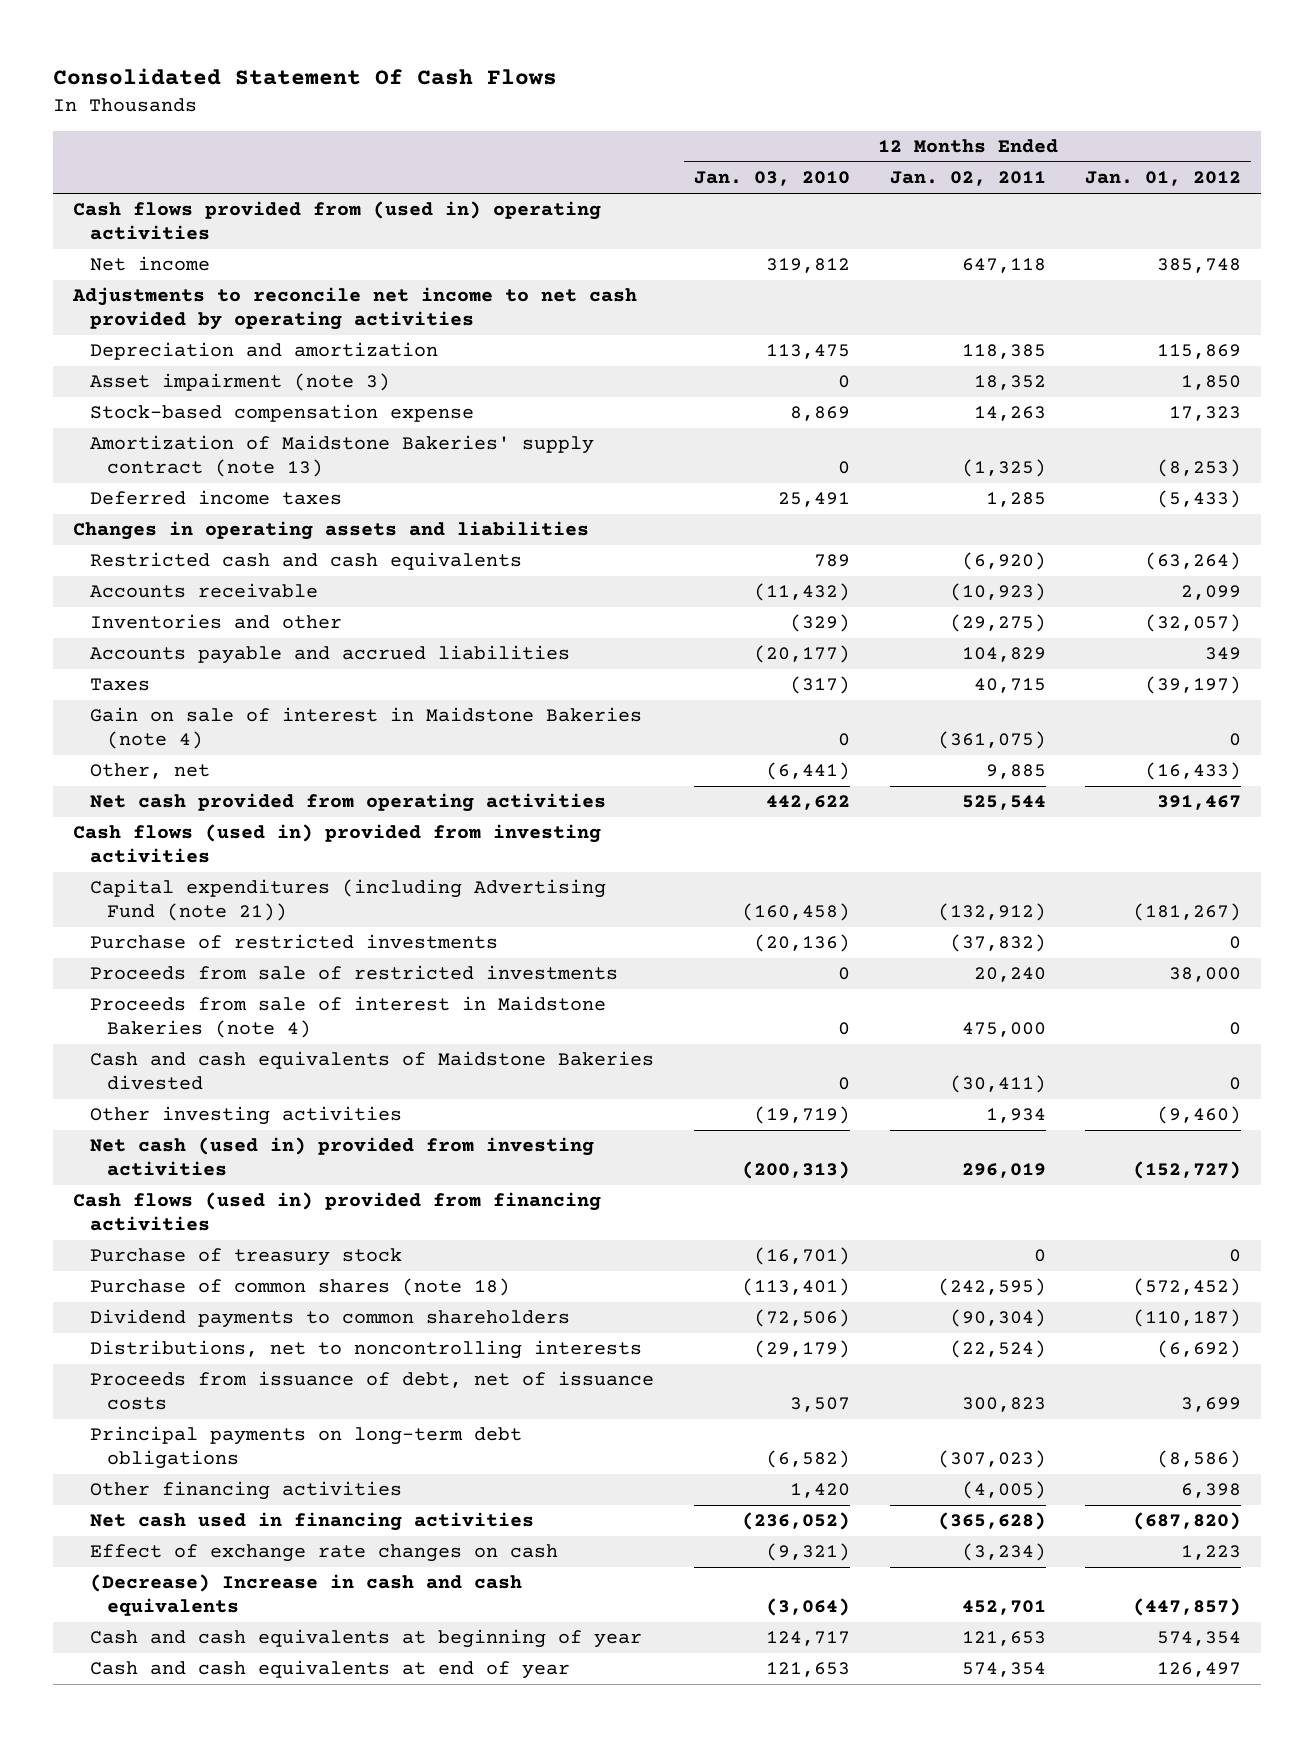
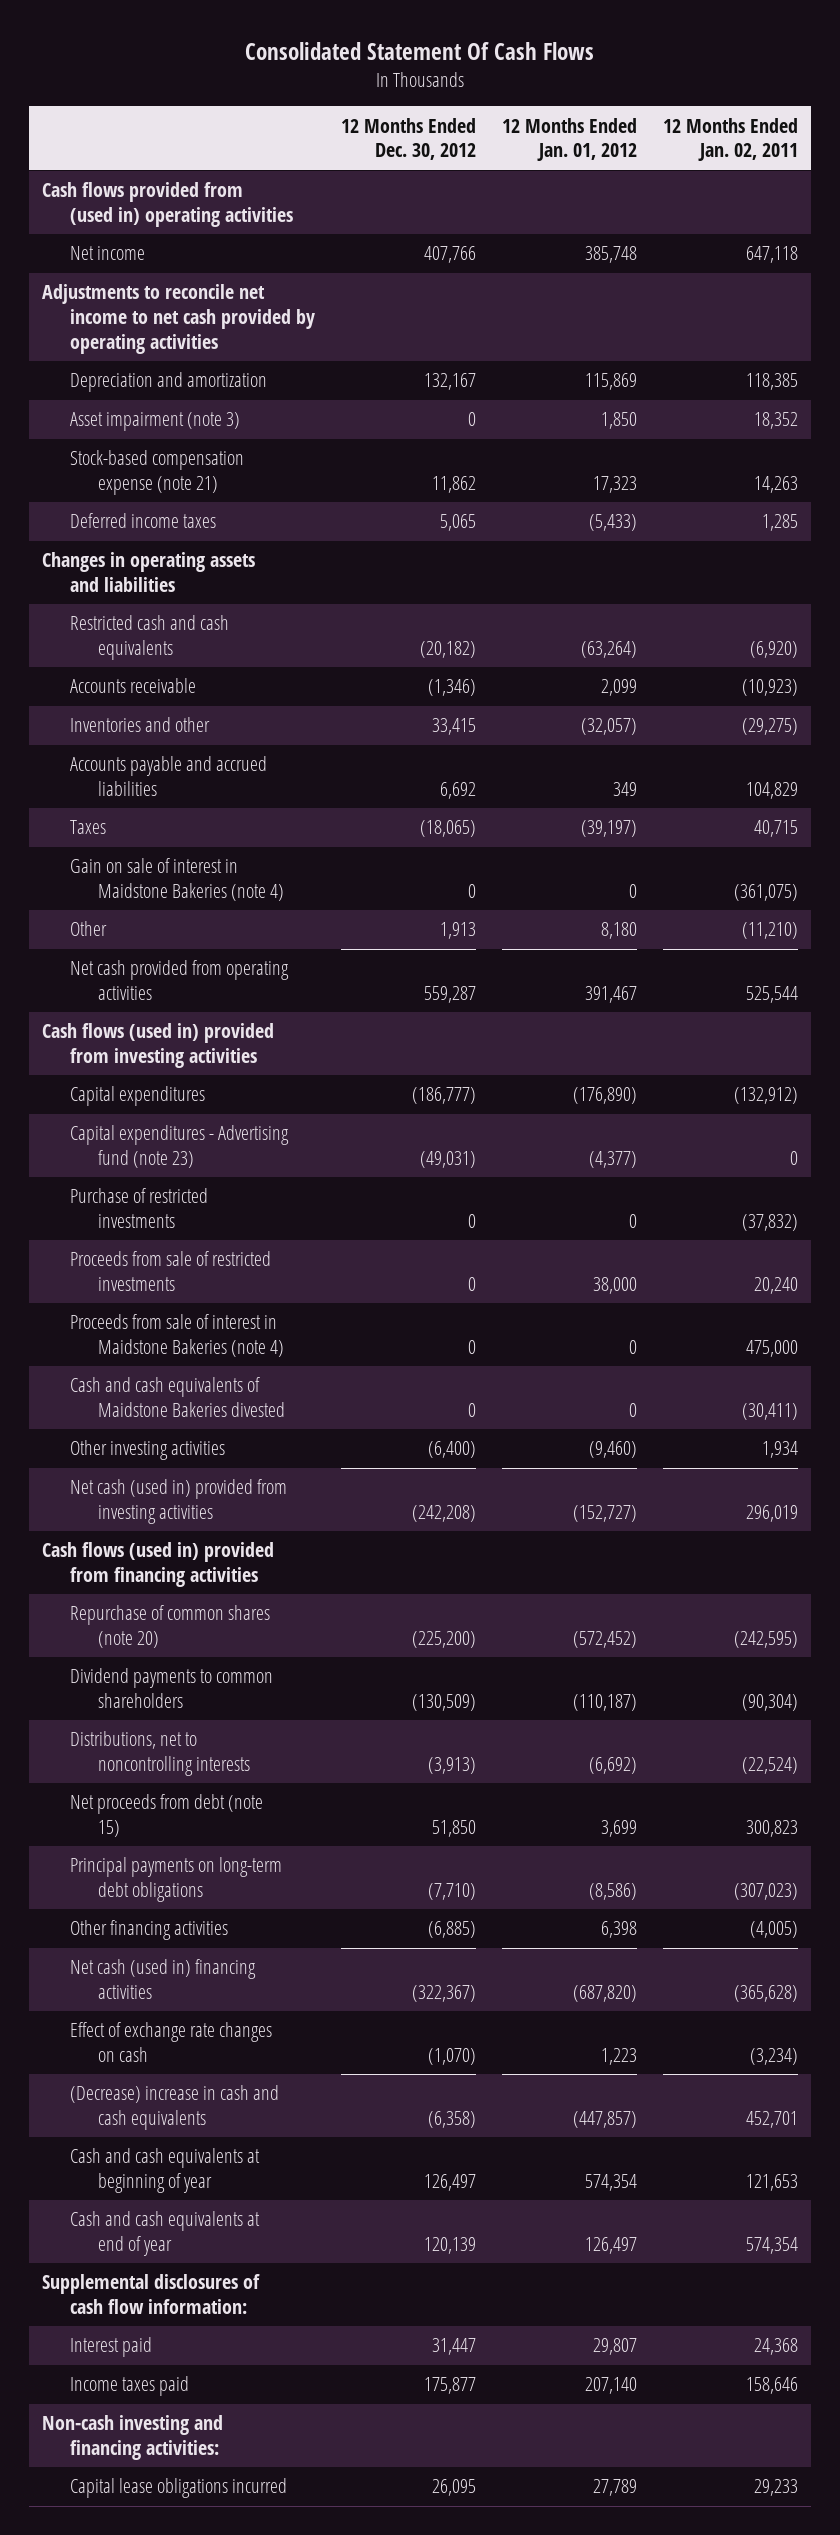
- | 12 Months Ended Jan. 03, 2010 | 12 Months Ended Jan. 02, 2011 | 12 Months Ended Jan. 01, 2012
+ | 12 Months Ended Dec. 30, 2012 | 12 Months Ended Jan. 01, 2012 | 12 Months Ended Jan. 02, 2011
- Stock-based compensation expense | 8,869 | 14,263 | 17,323
- Amortization of Maidstone Bakeries' supply contract (note 13) | 0 | (1,325) | (8,253)
+ Stock-based compensation expense (note 21) | 11,862 | 17,323 | 14,263
- Other, net | (6,441) | 9,885 | (16,433)
+ Other | 1,913 | 8,180 | (11,210)
- Capital expenditures (including Advertising Fund (note 21)) | (160,458) | (132,912) | (181,267)
+ Capital expenditures | (186,777) | (176,890) | (132,912)
+ Capital expenditures - Advertising fund (note 23) | (49,031) | (4,377) | 0
- Purchase of treasury stock | (16,701) | 0 | 0
- Purchase of common shares (note 18) | (113,401) | (242,595) | (572,452)
+ Repurchase of common shares (note 20) | (225,200) | (572,452) | (242,595)
- Proceeds from issuance of debt, net of issuance costs | 3,507 | 300,823 | 3,699
+ Net proceeds from debt (note 15) | 51,850 | 3,699 | 300,823
- Net cash used in financing activities | (236,052) | (365,628) | (687,820)
+ Net cash (used in) financing activities | (322,367) | (687,820) | (365,628)
- (Decrease) Increase in cash and cash equivalents | (3,064) | 452,701 | (447,857)
+ (Decrease) increase in cash and cash equivalents | (6,358) | (447,857) | 452,701
+ Supplemental disclosures of cash flow information:
+ Interest paid | 31,447 | 29,807 | 24,368
+ Income taxes paid | 175,877 | 207,140 | 158,646
+ Non-cash investing and financing activities:
+ Capital lease obligations incurred | 26,095 | 27,789 | 29,233

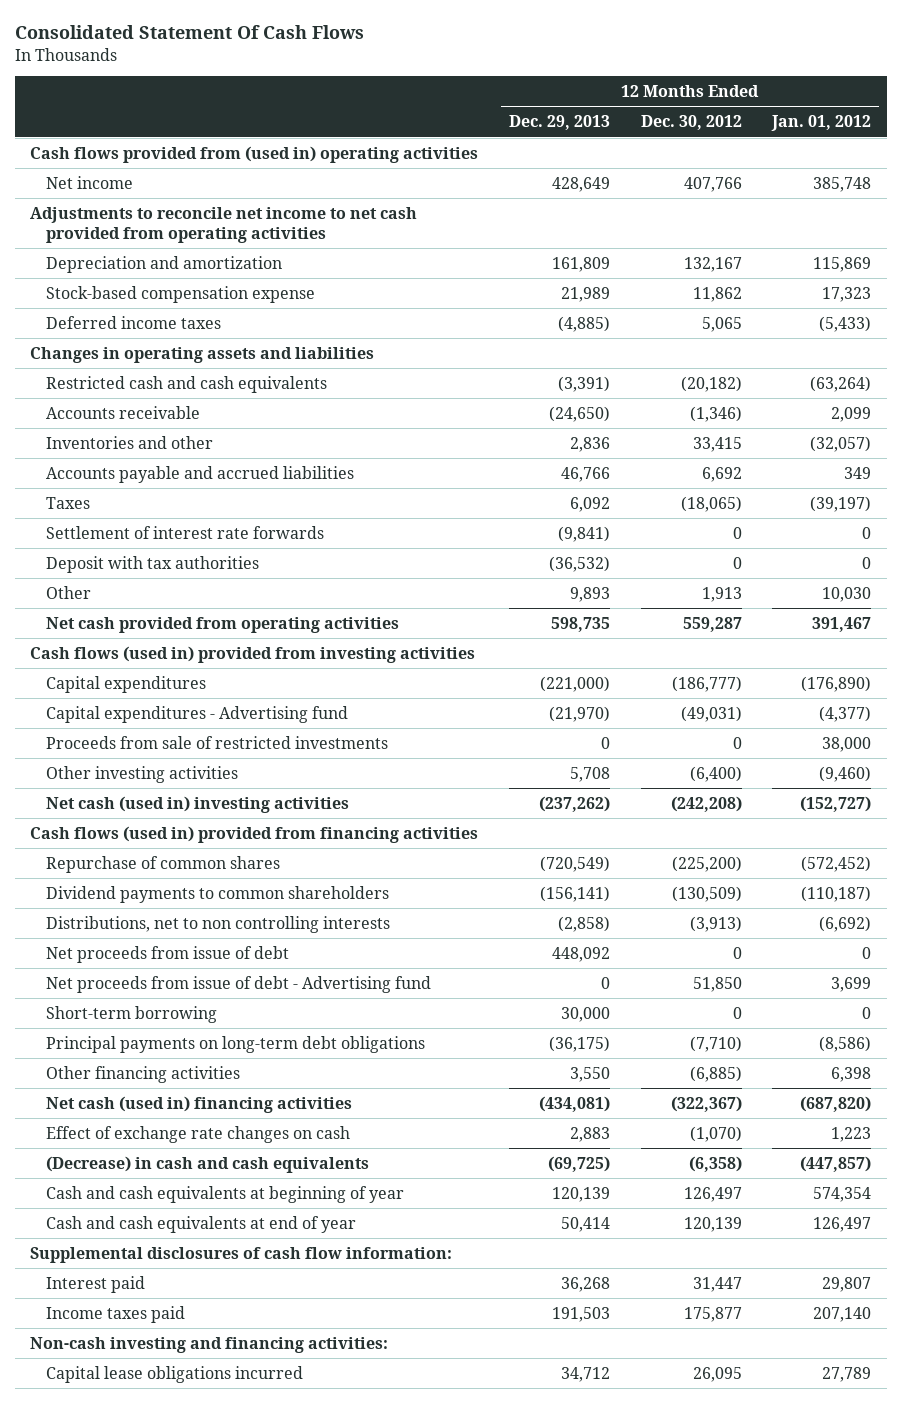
- | 12 Months Ended Dec. 30, 2012 | 12 Months Ended Jan. 01, 2012 | 12 Months Ended Jan. 02, 2011
+ | 12 Months Ended Dec. 29, 2013 | 12 Months Ended Dec. 30, 2012 | 12 Months Ended Jan. 01, 2012
- Adjustments to reconcile net income to net cash provided by operating activities
+ Adjustments to reconcile net income to net cash provided from operating activities
- Asset impairment (note 3) | 0 | 1,850 | 18,352
- Stock-based compensation expense (note 21) | 11,862 | 17,323 | 14,263
+ Stock-based compensation expense | 21,989 | 11,862 | 17,323
- Gain on sale of interest in Maidstone Bakeries (note 4) | 0 | 0 | (361,075)
- Other | 1,913 | 8,180 | (11,210)
+ Settlement of interest rate forwards | (9,841) | 0 | 0
+ Deposit with tax authorities | (36,532) | 0 | 0
+ Other | 9,893 | 1,913 | 10,030
- Capital expenditures - Advertising fund (note 23) | (49,031) | (4,377) | 0
- Purchase of restricted investments | 0 | 0 | (37,832)
+ Capital expenditures - Advertising fund | (21,970) | (49,031) | (4,377)
- Proceeds from sale of interest in Maidstone Bakeries (note 4) | 0 | 0 | 475,000
- Cash and cash equivalents of Maidstone Bakeries divested | 0 | 0 | (30,411)
- Net cash (used in) provided from investing activities | (242,208) | (152,727) | 296,019
+ Net cash (used in) investing activities | (237,262) | (242,208) | (152,727)
- Repurchase of common shares (note 20) | (225,200) | (572,452) | (242,595)
+ Repurchase of common shares | (720,549) | (225,200) | (572,452)
- Distributions, net to noncontrolling interests | (3,913) | (6,692) | (22,524)
- Net proceeds from debt (note 15) | 51,850 | 3,699 | 300,823
+ Distributions, net to non controlling interests | (2,858) | (3,913) | (6,692)
+ Net proceeds from issue of debt | 448,092 | 0 | 0
+ Net proceeds from issue of debt - Advertising fund | 0 | 51,850 | 3,699
+ Short-term borrowing | 30,000 | 0 | 0
- (Decrease) increase in cash and cash equivalents | (6,358) | (447,857) | 452,701
+ (Decrease) in cash and cash equivalents | (69,725) | (6,358) | (447,857)

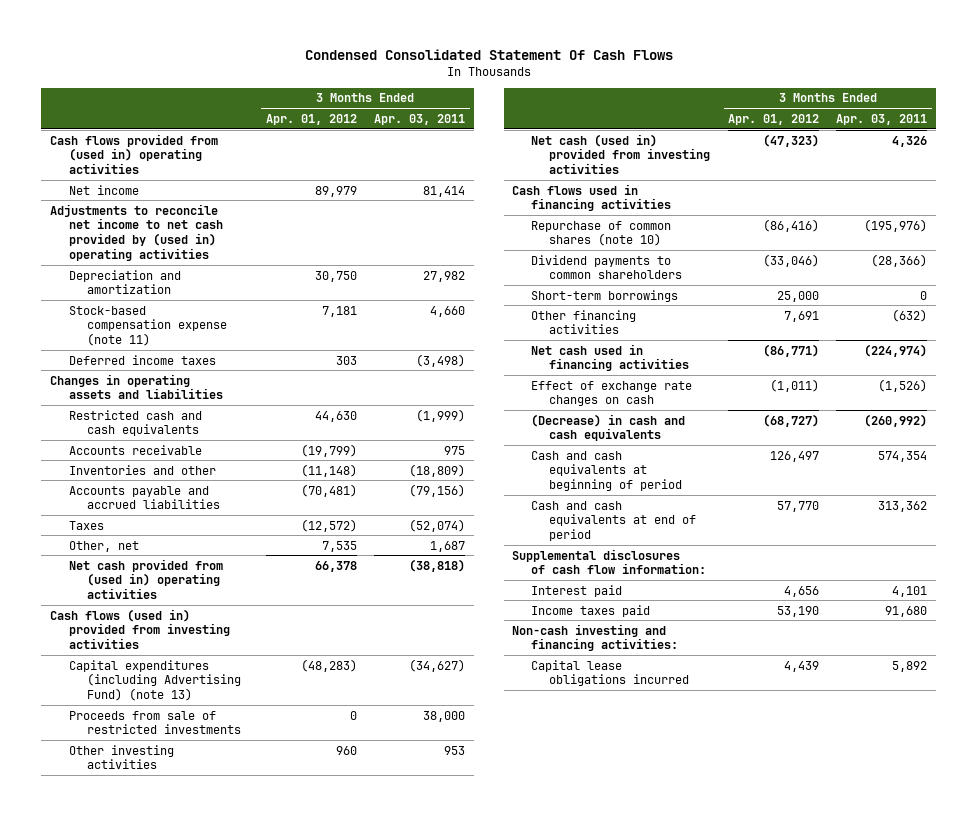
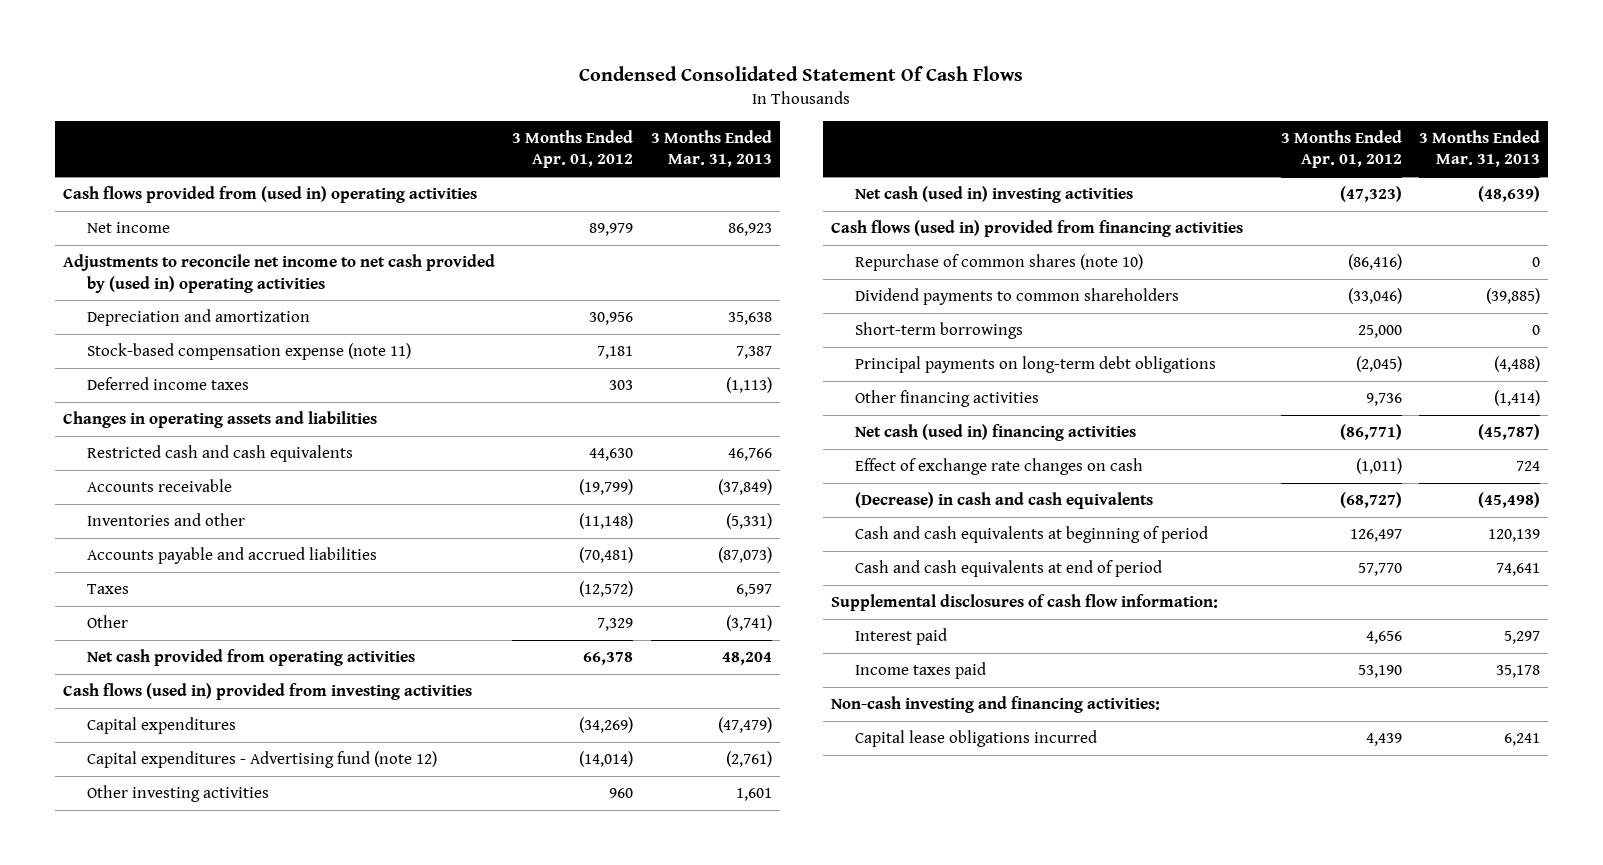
- | 3 Months Ended Apr. 01, 2012 | 3 Months Ended Apr. 03, 2011
+ | 3 Months Ended Apr. 01, 2012 | 3 Months Ended Mar. 31, 2013
- Depreciation and amortization | 30,750 | 27,982
+ Depreciation and amortization | 30,956 | 35,638
- Other, net | 7,535 | 1,687
- Net cash provided from (used in) operating activities | 66,378 | (38,818)
+ Other | 7,329 | (3,741)
+ Net cash provided from operating activities | 66,378 | 48,204
- Capital expenditures (including Advertising Fund) (note 13) | (48,283) | (34,627)
- Proceeds from sale of restricted investments | 0 | 38,000
+ Capital expenditures | (34,269) | (47,479)
+ Capital expenditures - Advertising fund (note 12) | (14,014) | (2,761)
- Net cash (used in) provided from investing activities | (47,323) | 4,326
- Cash flows used in financing activities
+ Net cash (used in) investing activities | (47,323) | (48,639)
+ Cash flows (used in) provided from financing activities
- Other financing activities | 7,691 | (632)
- Net cash used in financing activities | (86,771) | (224,974)
+ Principal payments on long-term debt obligations | (2,045) | (4,488)
+ Other financing activities | 9,736 | (1,414)
+ Net cash (used in) financing activities | (86,771) | (45,787)

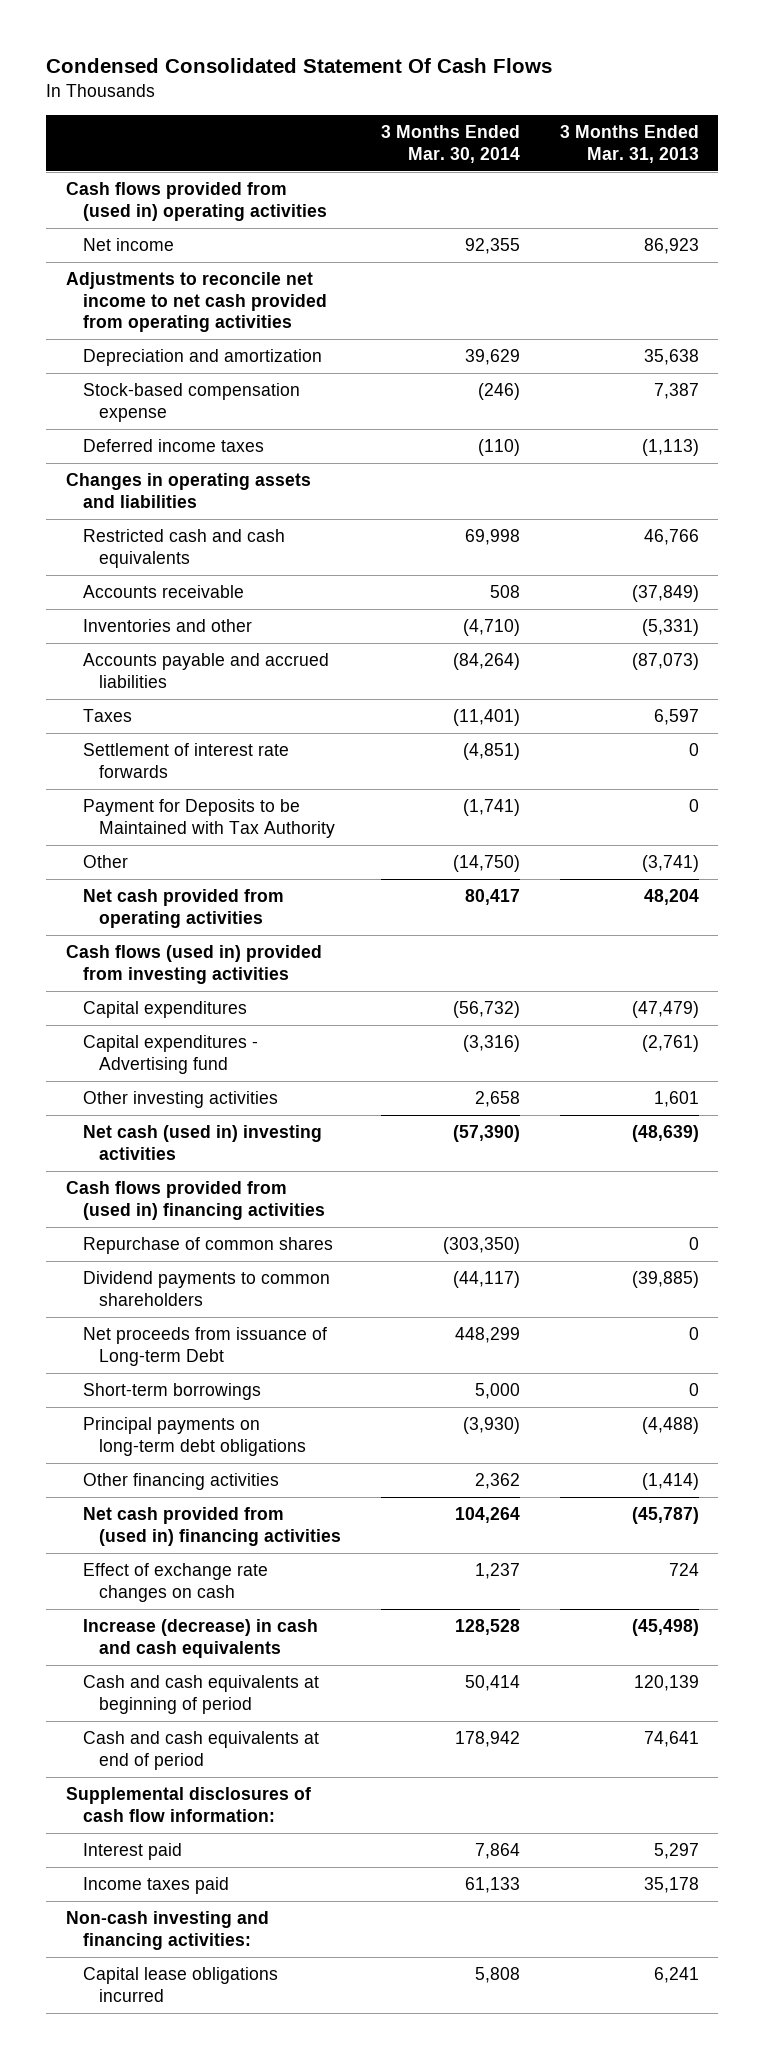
- | 3 Months Ended Apr. 01, 2012 | 3 Months Ended Mar. 31, 2013
+ | 3 Months Ended Mar. 30, 2014 | 3 Months Ended Mar. 31, 2013
- Adjustments to reconcile net income to net cash provided by (used in) operating activities
+ Adjustments to reconcile net income to net cash provided from operating activities
- Stock-based compensation expense (note 11) | 7,181 | 7,387
+ Stock-based compensation expense | (246) | 7,387
+ Settlement of interest rate forwards | (4,851) | 0
+ Payment for Deposits to be Maintained with Tax Authority | (1,741) | 0
- Capital expenditures - Advertising fund (note 12) | (14,014) | (2,761)
+ Capital expenditures - Advertising fund | (3,316) | (2,761)
- Cash flows (used in) provided from financing activities
- Repurchase of common shares (note 10) | (86,416) | 0
+ Cash flows provided from (used in) financing activities
+ Repurchase of common shares | (303,350) | 0
+ Net proceeds from issuance of Long-term Debt | 448,299 | 0
- Net cash (used in) financing activities | (86,771) | (45,787)
+ Net cash provided from (used in) financing activities | 104,264 | (45,787)
- (Decrease) in cash and cash equivalents | (68,727) | (45,498)
+ Increase (decrease) in cash and cash equivalents | 128,528 | (45,498)

